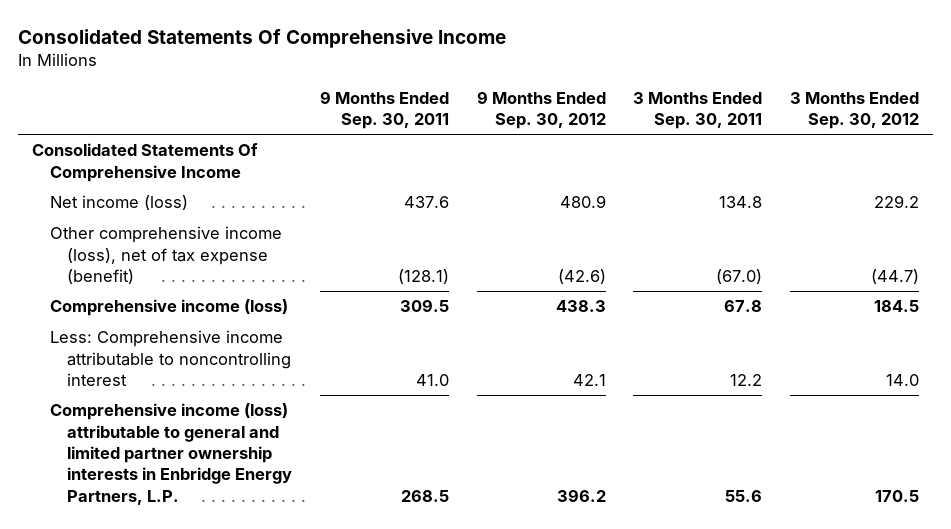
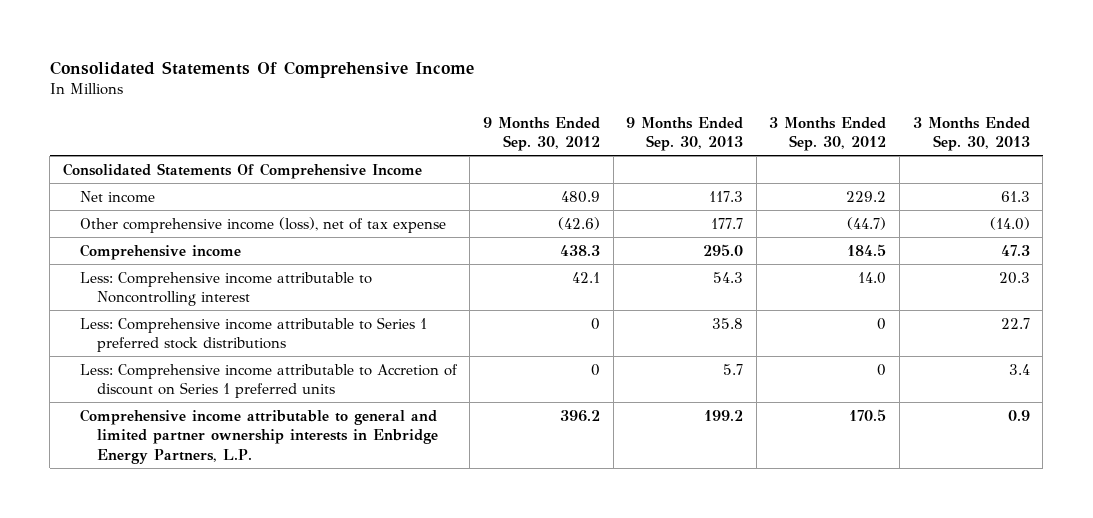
- | 9 Months Ended Sep. 30, 2011 | 9 Months Ended Sep. 30, 2012 | 3 Months Ended Sep. 30, 2011 | 3 Months Ended Sep. 30, 2012
+ | 9 Months Ended Sep. 30, 2012 | 9 Months Ended Sep. 30, 2013 | 3 Months Ended Sep. 30, 2012 | 3 Months Ended Sep. 30, 2013
- Net income (loss) | 437.6 | 480.9 | 134.8 | 229.2
- Other comprehensive income (loss), net of tax expense (benefit) | (128.1) | (42.6) | (67.0) | (44.7)
- Comprehensive income (loss) | 309.5 | 438.3 | 67.8 | 184.5
- Less: Comprehensive income attributable to noncontrolling interest | 41.0 | 42.1 | 12.2 | 14.0
- Comprehensive income (loss) attributable to general and limited partner ownership interests in Enbridge Energy Partners, L.P. | 268.5 | 396.2 | 55.6 | 170.5
+ Net income | 480.9 | 117.3 | 229.2 | 61.3
+ Other comprehensive income (loss), net of tax expense | (42.6) | 177.7 | (44.7) | (14.0)
+ Comprehensive income | 438.3 | 295.0 | 184.5 | 47.3
+ Less: Comprehensive income attributable to Noncontrolling interest | 42.1 | 54.3 | 14.0 | 20.3
+ Less: Comprehensive income attributable to Series 1 preferred stock distributions | 0 | 35.8 | 0 | 22.7
+ Less: Comprehensive income attributable to Accretion of discount on Series 1 preferred units | 0 | 5.7 | 0 | 3.4
+ Comprehensive income attributable to general and limited partner ownership interests in Enbridge Energy Partners, L.P. | 396.2 | 199.2 | 170.5 | 0.9

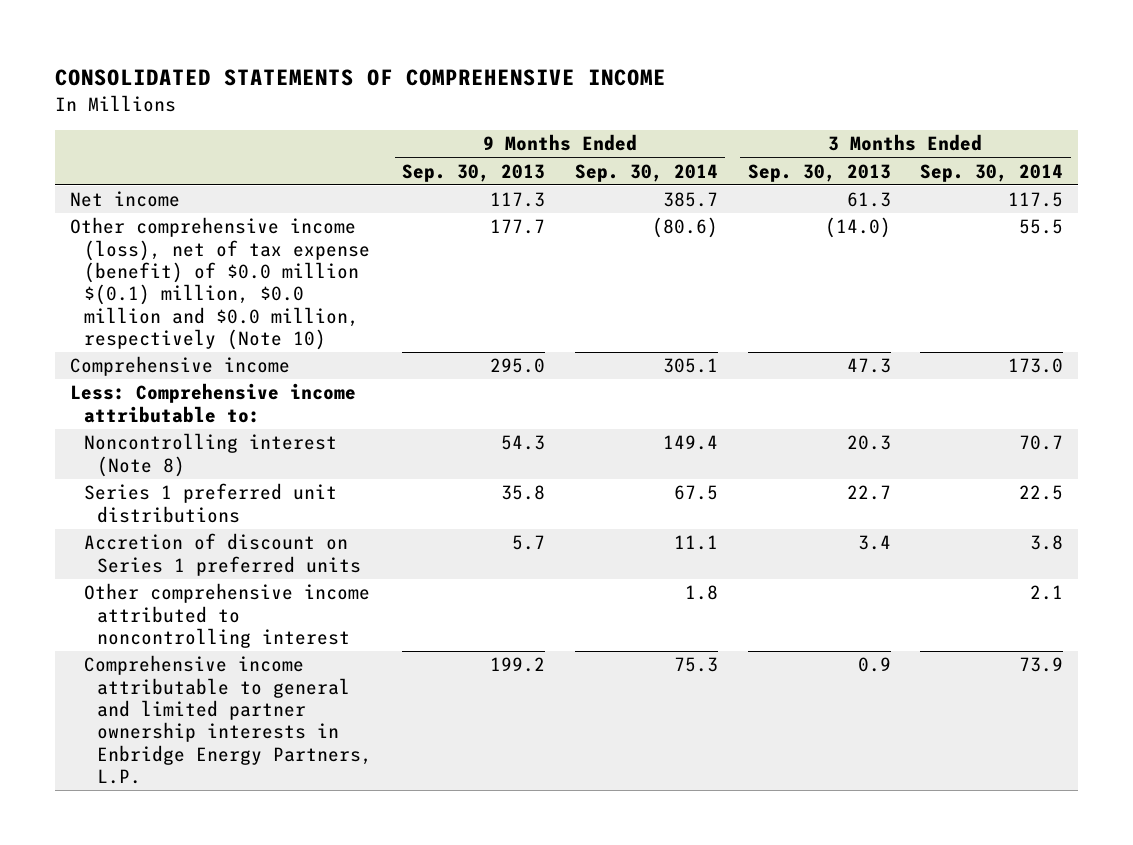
- Consolidated Statements Of Comprehensive Income
+ CONSOLIDATED STATEMENTS OF COMPREHENSIVE INCOME
- | 9 Months Ended Sep. 30, 2012 | 9 Months Ended Sep. 30, 2013 | 3 Months Ended Sep. 30, 2012 | 3 Months Ended Sep. 30, 2013
+ | 9 Months Ended Sep. 30, 2013 | 9 Months Ended Sep. 30, 2014 | 3 Months Ended Sep. 30, 2013 | 3 Months Ended Sep. 30, 2014
- Consolidated Statements Of Comprehensive Income
- Other comprehensive income (loss), net of tax expense | (42.6) | 177.7 | (44.7) | (14.0)
+ Other comprehensive income (loss), net of tax expense (benefit) of $0.0 million $(0.1) million, $0.0 million and $0.0 million, respectively (Note 10) | 177.7 | (80.6) | (14.0) | 55.5
- Less: Comprehensive income attributable to Noncontrolling interest | 42.1 | 54.3 | 14.0 | 20.3
- Less: Comprehensive income attributable to Series 1 preferred stock distributions | 0 | 35.8 | 0 | 22.7
- Less: Comprehensive income attributable to Accretion of discount on Series 1 preferred units | 0 | 5.7 | 0 | 3.4
+ Less: Comprehensive income attributable to:
+ Noncontrolling interest (Note 8) | 54.3 | 149.4 | 20.3 | 70.7
+ Series 1 preferred unit distributions | 35.8 | 67.5 | 22.7 | 22.5
+ Accretion of discount on Series 1 preferred units | 5.7 | 11.1 | 3.4 | 3.8
+ Other comprehensive income attributed to noncontrolling interest | | 1.8 | | 2.1

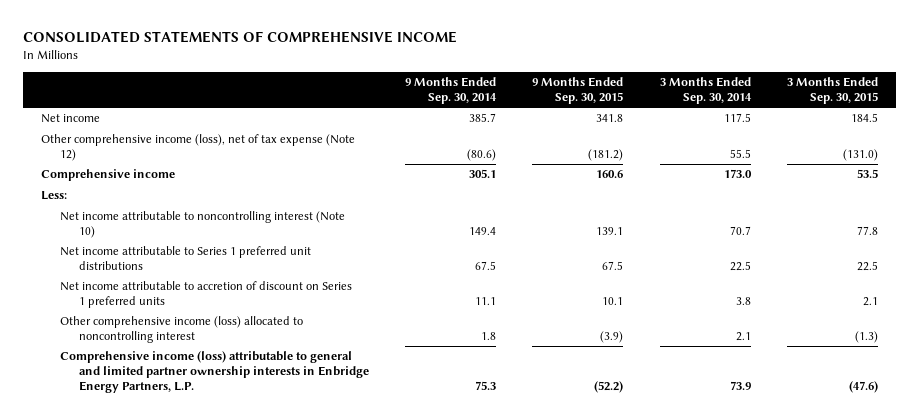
- | 9 Months Ended Sep. 30, 2013 | 9 Months Ended Sep. 30, 2014 | 3 Months Ended Sep. 30, 2013 | 3 Months Ended Sep. 30, 2014
+ | 9 Months Ended Sep. 30, 2014 | 9 Months Ended Sep. 30, 2015 | 3 Months Ended Sep. 30, 2014 | 3 Months Ended Sep. 30, 2015
- Other comprehensive income (loss), net of tax expense (benefit) of $0.0 million $(0.1) million, $0.0 million and $0.0 million, respectively (Note 10) | 177.7 | (80.6) | (14.0) | 55.5
+ Other comprehensive income (loss), net of tax expense (Note 12) | (80.6) | (181.2) | 55.5 | (131.0)
- Less: Comprehensive income attributable to:
- Noncontrolling interest (Note 8) | 54.3 | 149.4 | 20.3 | 70.7
- Series 1 preferred unit distributions | 35.8 | 67.5 | 22.7 | 22.5
- Accretion of discount on Series 1 preferred units | 5.7 | 11.1 | 3.4 | 3.8
- Other comprehensive income attributed to noncontrolling interest | | 1.8 | | 2.1
- Comprehensive income attributable to general and limited partner ownership interests in Enbridge Energy Partners, L.P. | 199.2 | 75.3 | 0.9 | 73.9
+ Less:
+ Net income attributable to noncontrolling interest (Note 10) | 149.4 | 139.1 | 70.7 | 77.8
+ Net income attributable to Series 1 preferred unit distributions | 67.5 | 67.5 | 22.5 | 22.5
+ Net income attributable to accretion of discount on Series 1 preferred units | 11.1 | 10.1 | 3.8 | 2.1
+ Other comprehensive income (loss) allocated to noncontrolling interest | 1.8 | (3.9) | 2.1 | (1.3)
+ Comprehensive income (loss) attributable to general and limited partner ownership interests in Enbridge Energy Partners, L.P. | 75.3 | (52.2) | 73.9 | (47.6)

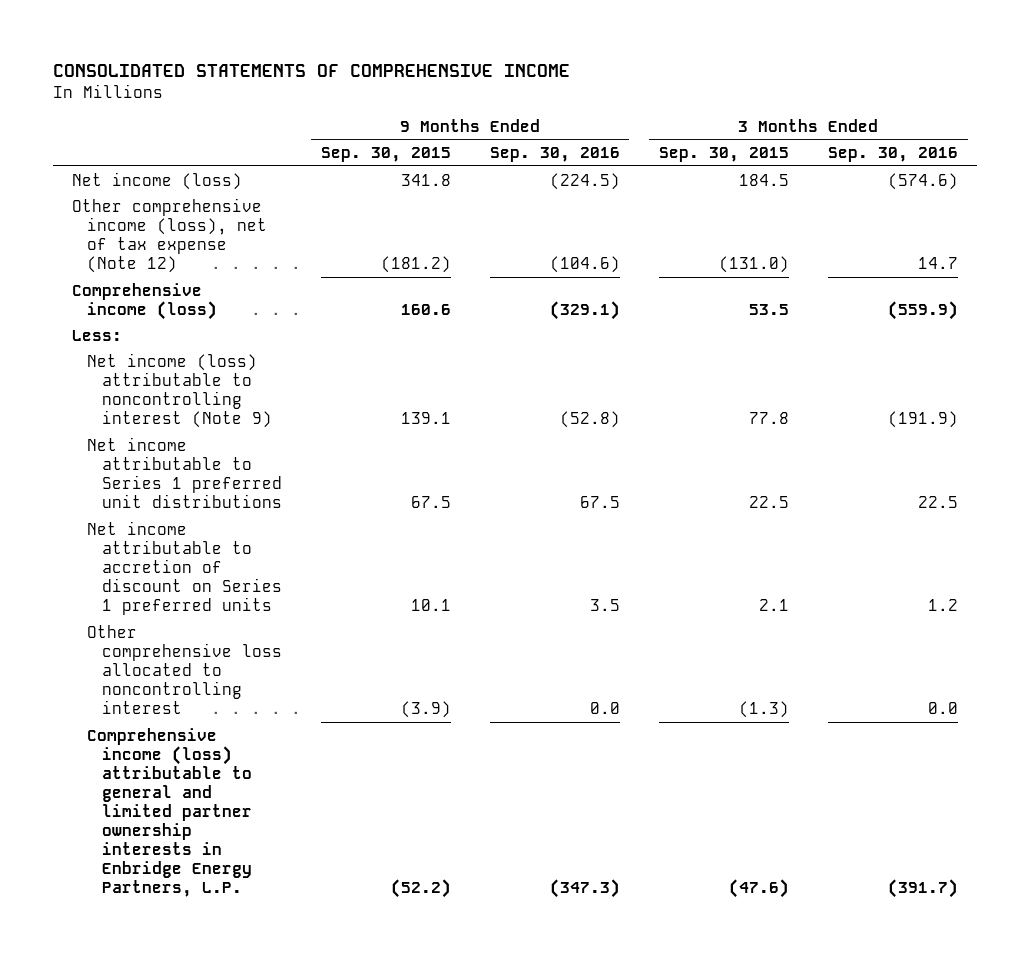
- | 9 Months Ended Sep. 30, 2014 | 9 Months Ended Sep. 30, 2015 | 3 Months Ended Sep. 30, 2014 | 3 Months Ended Sep. 30, 2015
+ | 9 Months Ended Sep. 30, 2015 | 9 Months Ended Sep. 30, 2016 | 3 Months Ended Sep. 30, 2015 | 3 Months Ended Sep. 30, 2016
- Net income | 385.7 | 341.8 | 117.5 | 184.5
+ Net income (loss) | 341.8 | (224.5) | 184.5 | (574.6)
- Comprehensive income | 305.1 | 160.6 | 173.0 | 53.5
+ Comprehensive income (loss) | 160.6 | (329.1) | 53.5 | (559.9)
- Net income attributable to noncontrolling interest (Note 10) | 149.4 | 139.1 | 70.7 | 77.8
+ Net income (loss) attributable to noncontrolling interest (Note 9) | 139.1 | (52.8) | 77.8 | (191.9)
- Other comprehensive income (loss) allocated to noncontrolling interest | 1.8 | (3.9) | 2.1 | (1.3)
+ Other comprehensive loss allocated to noncontrolling interest | (3.9) | 0.0 | (1.3) | 0.0

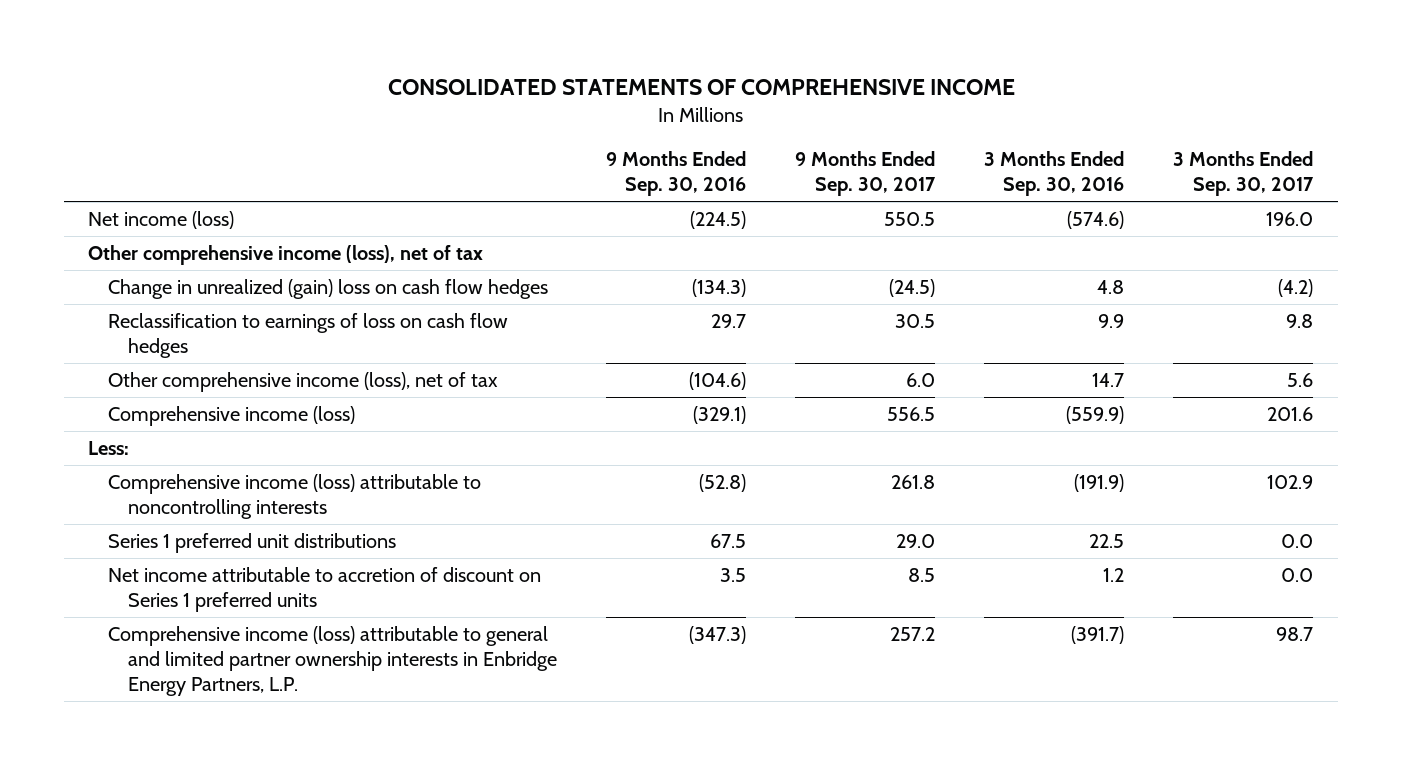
- | 9 Months Ended Sep. 30, 2015 | 9 Months Ended Sep. 30, 2016 | 3 Months Ended Sep. 30, 2015 | 3 Months Ended Sep. 30, 2016
+ | 9 Months Ended Sep. 30, 2016 | 9 Months Ended Sep. 30, 2017 | 3 Months Ended Sep. 30, 2016 | 3 Months Ended Sep. 30, 2017
- Other comprehensive income (loss), net of tax expense (Note 12) | (181.2) | (104.6) | (131.0) | 14.7
+ Other comprehensive income (loss), net of tax
+ Change in unrealized (gain) loss on cash flow hedges | (134.3) | (24.5) | 4.8 | (4.2)
+ Reclassification to earnings of loss on cash flow hedges | 29.7 | 30.5 | 9.9 | 9.8
+ Other comprehensive income (loss), net of tax | (104.6) | 6.0 | 14.7 | 5.6
- Net income (loss) attributable to noncontrolling interest (Note 9) | 139.1 | (52.8) | 77.8 | (191.9)
- Net income attributable to Series 1 preferred unit distributions | 67.5 | 67.5 | 22.5 | 22.5
+ Comprehensive income (loss) attributable to noncontrolling interests | (52.8) | 261.8 | (191.9) | 102.9
+ Series 1 preferred unit distributions | 67.5 | 29.0 | 22.5 | 0.0
- Other comprehensive loss allocated to noncontrolling interest | (3.9) | 0.0 | (1.3) | 0.0

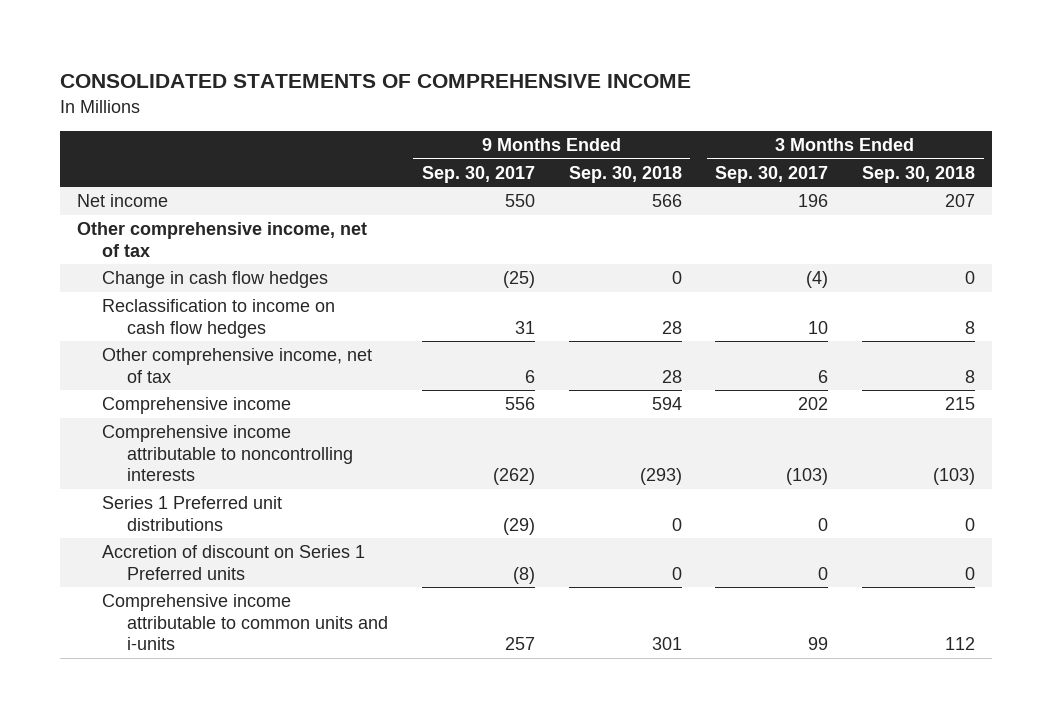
- | 9 Months Ended Sep. 30, 2016 | 9 Months Ended Sep. 30, 2017 | 3 Months Ended Sep. 30, 2016 | 3 Months Ended Sep. 30, 2017
+ | 9 Months Ended Sep. 30, 2017 | 9 Months Ended Sep. 30, 2018 | 3 Months Ended Sep. 30, 2017 | 3 Months Ended Sep. 30, 2018
- Net income (loss) | (224.5) | 550.5 | (574.6) | 196.0
- Other comprehensive income (loss), net of tax
- Change in unrealized (gain) loss on cash flow hedges | (134.3) | (24.5) | 4.8 | (4.2)
- Reclassification to earnings of loss on cash flow hedges | 29.7 | 30.5 | 9.9 | 9.8
- Other comprehensive income (loss), net of tax | (104.6) | 6.0 | 14.7 | 5.6
- Comprehensive income (loss) | (329.1) | 556.5 | (559.9) | 201.6
- Less:
- Comprehensive income (loss) attributable to noncontrolling interests | (52.8) | 261.8 | (191.9) | 102.9
- Series 1 preferred unit distributions | 67.5 | 29.0 | 22.5 | 0.0
- Net income attributable to accretion of discount on Series 1 preferred units | 3.5 | 8.5 | 1.2 | 0.0
- Comprehensive income (loss) attributable to general and limited partner ownership interests in Enbridge Energy Partners, L.P. | (347.3) | 257.2 | (391.7) | 98.7
+ Net income | 550 | 566 | 196 | 207
+ Other comprehensive income, net of tax
+ Change in cash flow hedges | (25) | 0 | (4) | 0
+ Reclassification to income on cash flow hedges | 31 | 28 | 10 | 8
+ Other comprehensive income, net of tax | 6 | 28 | 6 | 8
+ Comprehensive income | 556 | 594 | 202 | 215
+ Comprehensive income attributable to noncontrolling interests | (262) | (293) | (103) | (103)
+ Series 1 Preferred unit distributions | (29) | 0 | 0 | 0
+ Accretion of discount on Series 1 Preferred units | (8) | 0 | 0 | 0
+ Comprehensive income attributable to common units and i-units | 257 | 301 | 99 | 112

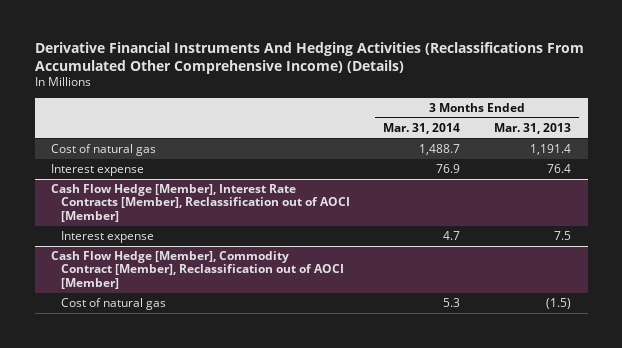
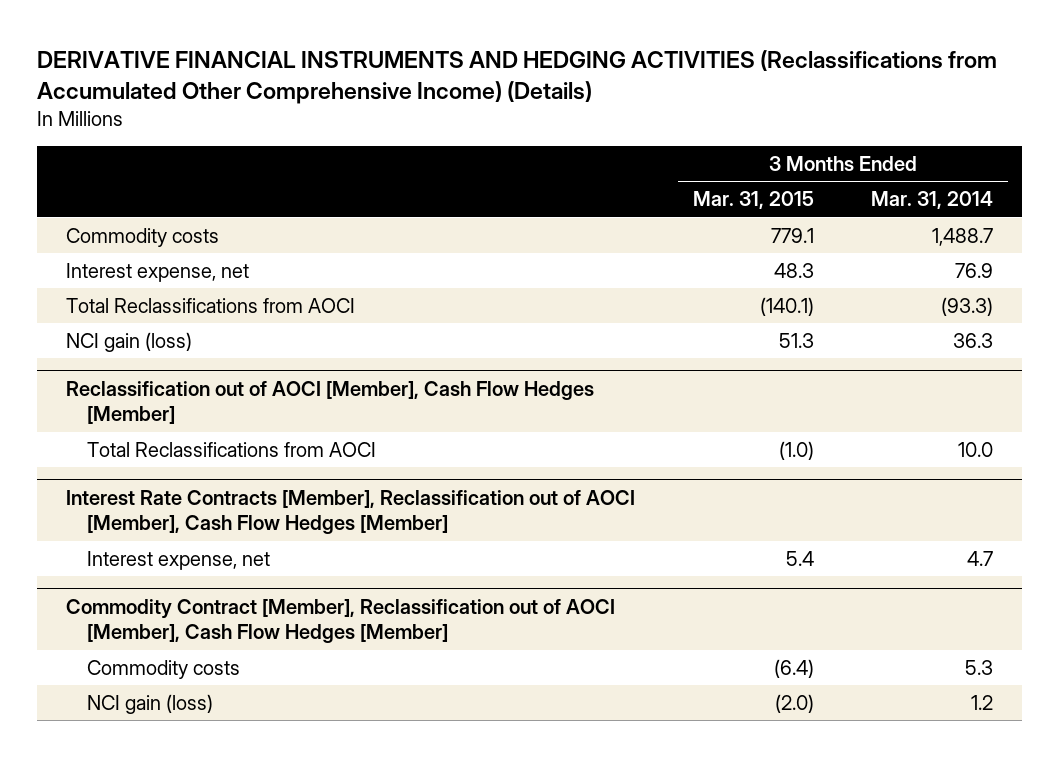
- Derivative Financial Instruments And Hedging Activities (Reclassifications From Accumulated Other Comprehensive Income) (Details)
+ DERIVATIVE FINANCIAL INSTRUMENTS AND HEDGING ACTIVITIES (Reclassifications from Accumulated Other Comprehensive Income) (Details)
- | 3 Months Ended Mar. 31, 2014 | 3 Months Ended Mar. 31, 2013
+ | 3 Months Ended Mar. 31, 2015 | 3 Months Ended Mar. 31, 2014
- Cost of natural gas | 1,488.7 | 1,191.4
- Interest expense | 76.9 | 76.4
- Cash Flow Hedge [Member], Interest Rate Contracts [Member], Reclassification out of AOCI [Member]
- Interest expense | 4.7 | 7.5
- Cash Flow Hedge [Member], Commodity Contract [Member], Reclassification out of AOCI [Member]
- Cost of natural gas | 5.3 | (1.5)
+ Commodity costs | 779.1 | 1,488.7
+ Interest expense, net | 48.3 | 76.9
+ Total Reclassifications from AOCI | (140.1) | (93.3)
+ NCI gain (loss) | 51.3 | 36.3
+ Reclassification out of AOCI [Member], Cash Flow Hedges [Member]
+ Total Reclassifications from AOCI | (1.0) | 10.0
+ Interest Rate Contracts [Member], Reclassification out of AOCI [Member], Cash Flow Hedges [Member]
+ Interest expense, net | 5.4 | 4.7
+ Commodity Contract [Member], Reclassification out of AOCI [Member], Cash Flow Hedges [Member]
+ Commodity costs | (6.4) | 5.3
+ NCI gain (loss) | (2.0) | 1.2

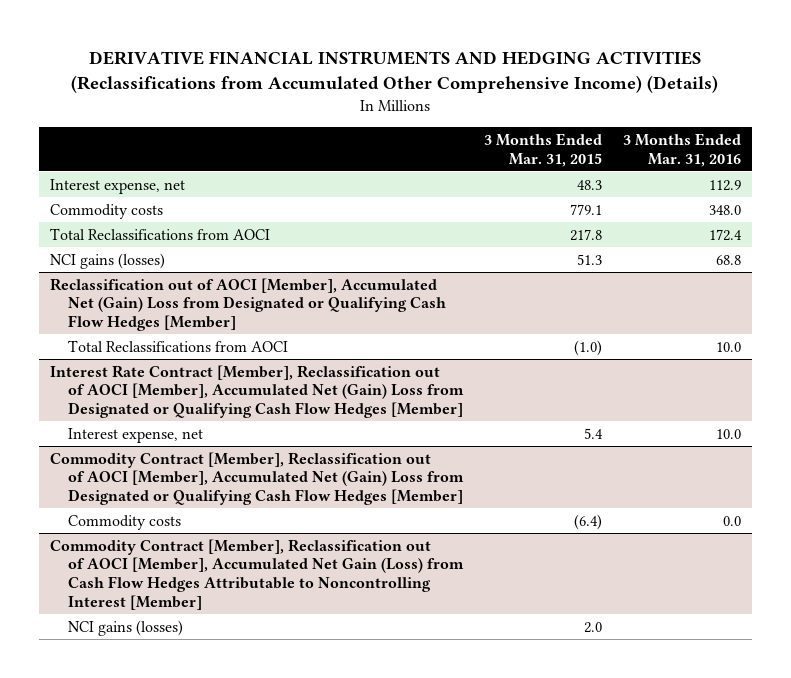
- | 3 Months Ended Mar. 31, 2015 | 3 Months Ended Mar. 31, 2014
+ | 3 Months Ended Mar. 31, 2015 | 3 Months Ended Mar. 31, 2016
- Total Reclassifications from AOCI | (140.1) | (93.3)
- NCI gain (loss) | 51.3 | 36.3
- Reclassification out of AOCI [Member], Cash Flow Hedges [Member]
moved down: Commodity costs | 779.1 | 348.0
+ Total Reclassifications from AOCI | 217.8 | 172.4
+ NCI gains (losses) | 51.3 | 68.8
+ Reclassification out of AOCI [Member], Accumulated Net (Gain) Loss from Designated or Qualifying Cash Flow Hedges [Member]
- Interest Rate Contracts [Member], Reclassification out of AOCI [Member], Cash Flow Hedges [Member]
+ Interest Rate Contract [Member], Reclassification out of AOCI [Member], Accumulated Net (Gain) Loss from Designated or Qualifying Cash Flow Hedges [Member]
- Commodity Contract [Member], Reclassification out of AOCI [Member], Cash Flow Hedges [Member]
+ Commodity Contract [Member], Reclassification out of AOCI [Member], Accumulated Net (Gain) Loss from Designated or Qualifying Cash Flow Hedges [Member]
- NCI gain (loss) | (2.0) | 1.2
+ Commodity Contract [Member], Reclassification out of AOCI [Member], Accumulated Net Gain (Loss) from Cash Flow Hedges Attributable to Noncontrolling Interest [Member]
+ NCI gains (losses) | 2.0 |

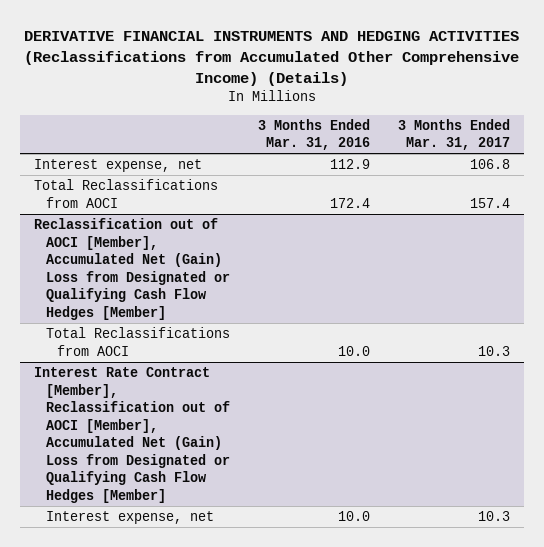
- | 3 Months Ended Mar. 31, 2015 | 3 Months Ended Mar. 31, 2016
+ | 3 Months Ended Mar. 31, 2016 | 3 Months Ended Mar. 31, 2017
- Commodity costs | 779.1 | 348.0
- NCI gains (losses) | 51.3 | 68.8
- Commodity Contract [Member], Reclassification out of AOCI [Member], Accumulated Net (Gain) Loss from Designated or Qualifying Cash Flow Hedges [Member]
- Commodity costs | (6.4) | 0.0
- Commodity Contract [Member], Reclassification out of AOCI [Member], Accumulated Net Gain (Loss) from Cash Flow Hedges Attributable to Noncontrolling Interest [Member]
- NCI gains (losses) | 2.0 |

